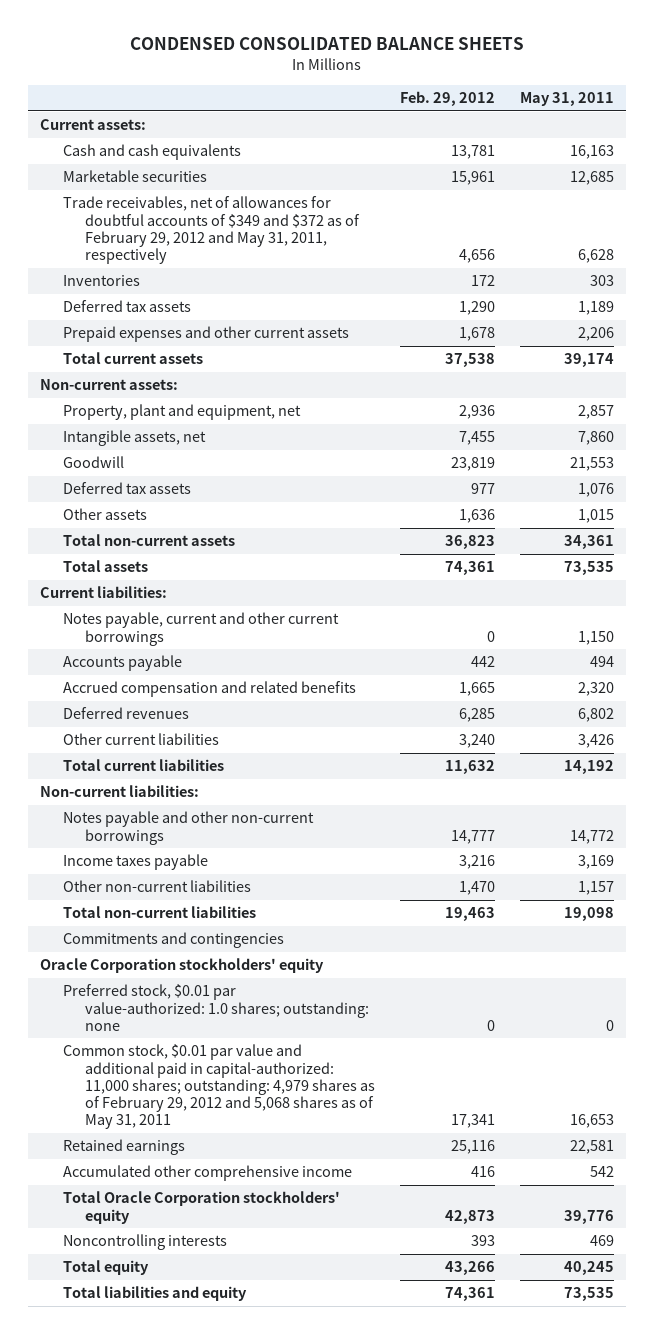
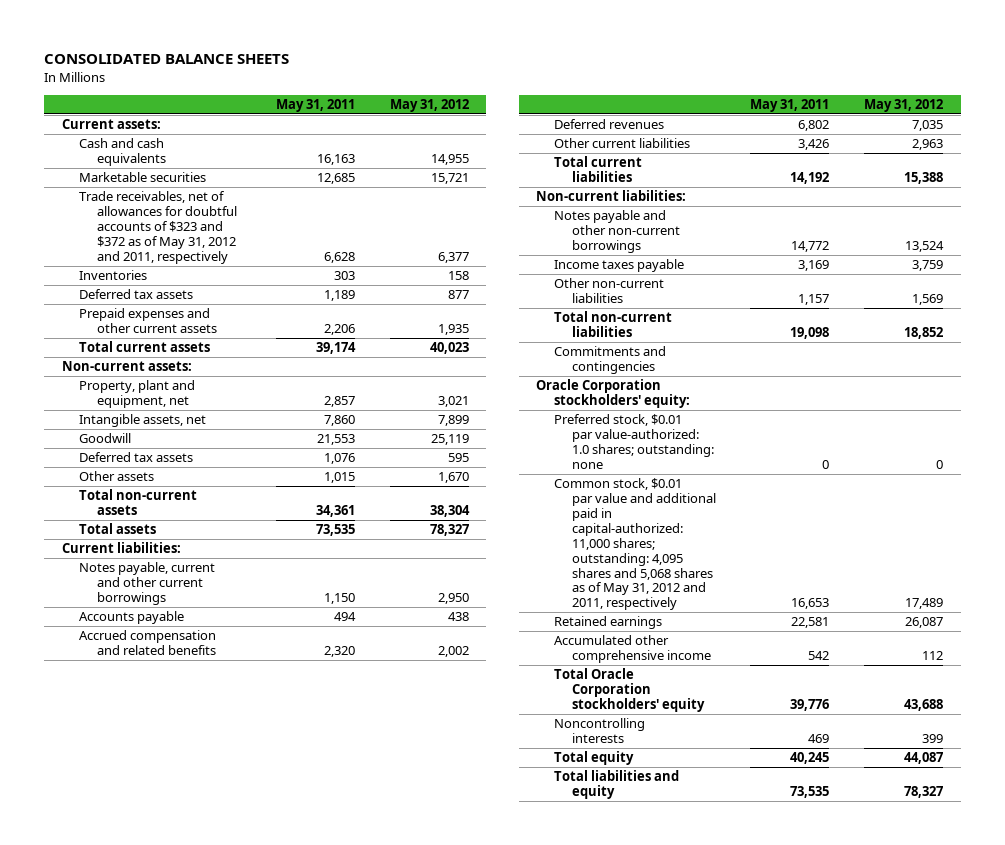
- CONDENSED CONSOLIDATED BALANCE SHEETS
+ CONSOLIDATED BALANCE SHEETS
- | Feb. 29, 2012 | May 31, 2011
+ | May 31, 2011 | May 31, 2012
- Trade receivables, net of allowances for doubtful accounts of $349 and $372 as of February 29, 2012 and May 31, 2011, respectively | 4,656 | 6,628
+ Trade receivables, net of allowances for doubtful accounts of $323 and $372 as of May 31, 2012 and 2011, respectively | 6,628 | 6,377
- Oracle Corporation stockholders' equity
+ Oracle Corporation stockholders' equity:
- Common stock, $0.01 par value and additional paid in capital-authorized: 11,000 shares; outstanding: 4,979 shares as of February 29, 2012 and 5,068 shares as of May 31, 2011 | 17,341 | 16,653
+ Common stock, $0.01 par value and additional paid in capital-authorized: 11,000 shares; outstanding: 4,095 shares and 5,068 shares as of May 31, 2012 and 2011, respectively | 16,653 | 17,489

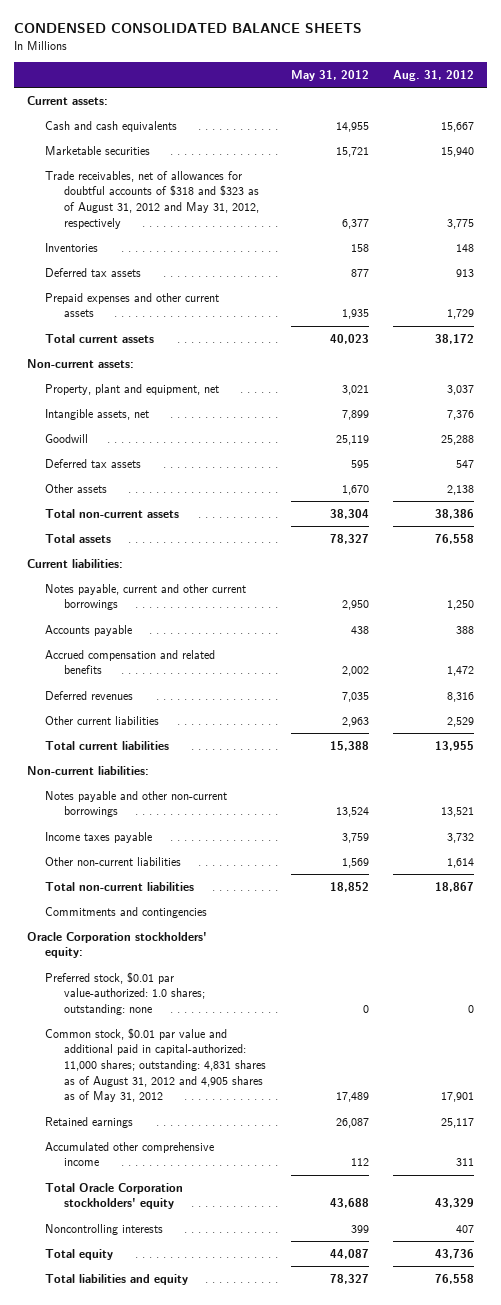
- CONSOLIDATED BALANCE SHEETS
+ CONDENSED CONSOLIDATED BALANCE SHEETS
- | May 31, 2011 | May 31, 2012
+ | May 31, 2012 | Aug. 31, 2012
- Trade receivables, net of allowances for doubtful accounts of $323 and $372 as of May 31, 2012 and 2011, respectively | 6,628 | 6,377
+ Trade receivables, net of allowances for doubtful accounts of $318 and $323 as of August 31, 2012 and May 31, 2012, respectively | 6,377 | 3,775
- Common stock, $0.01 par value and additional paid in capital-authorized: 11,000 shares; outstanding: 4,095 shares and 5,068 shares as of May 31, 2012 and 2011, respectively | 16,653 | 17,489
+ Common stock, $0.01 par value and additional paid in capital-authorized: 11,000 shares; outstanding: 4,831 shares as of August 31, 2012 and 4,905 shares as of May 31, 2012 | 17,489 | 17,901

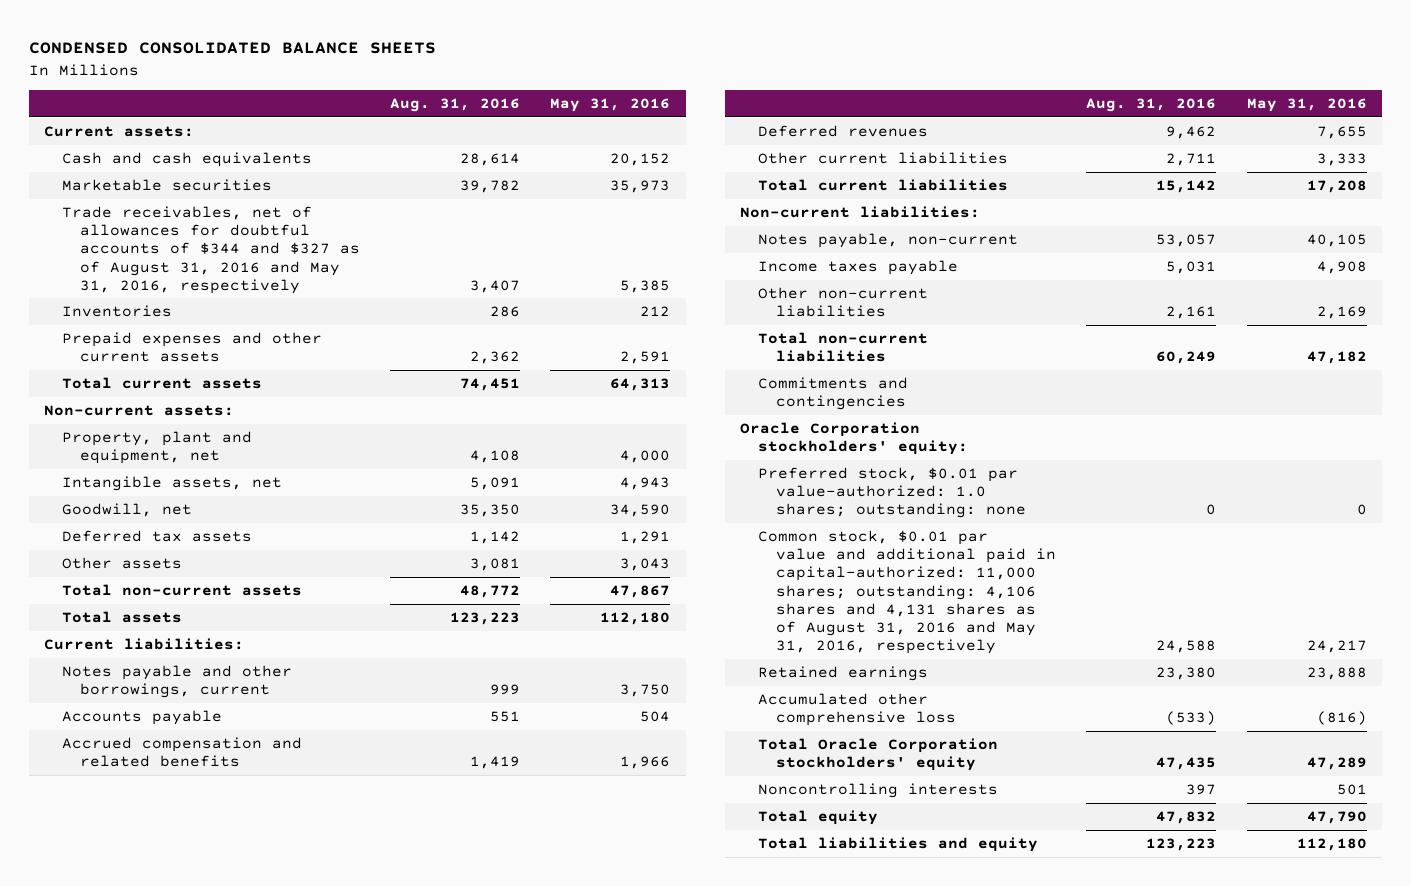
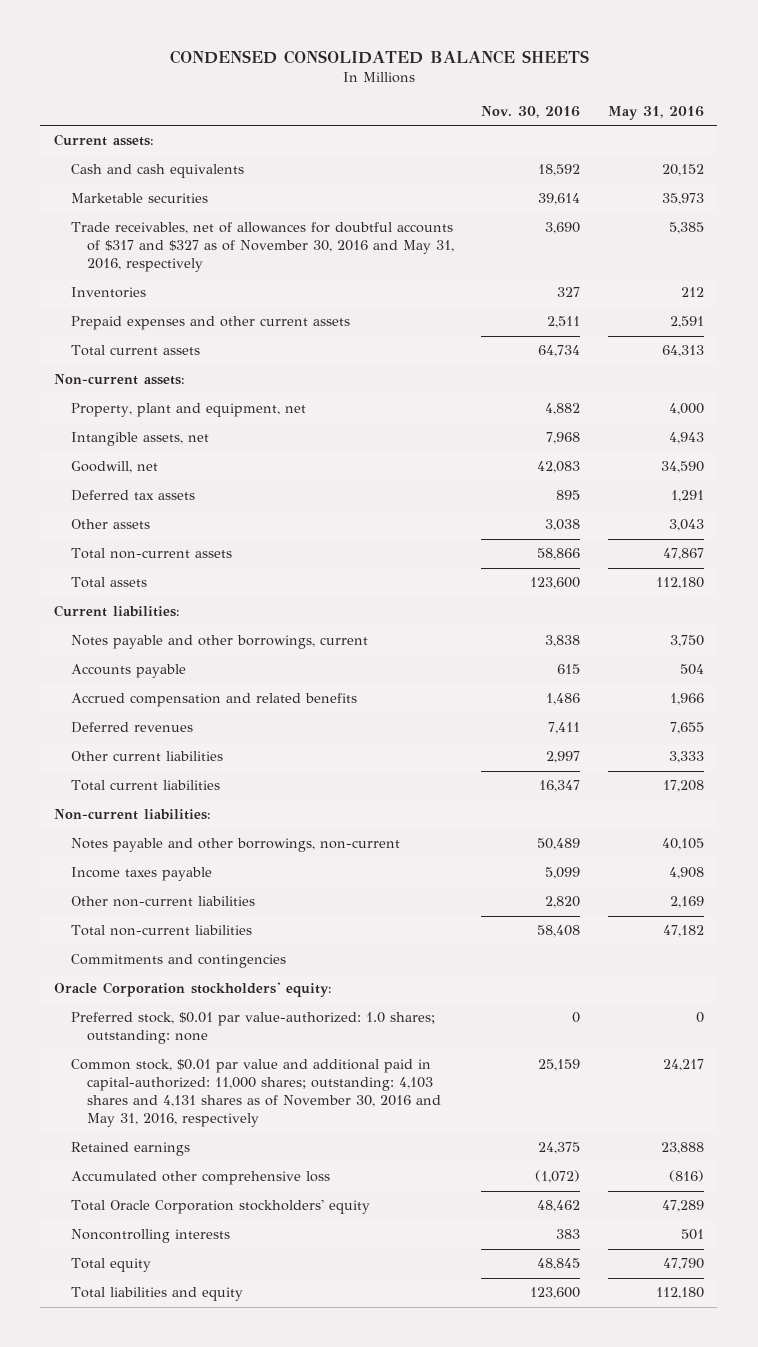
- | Aug. 31, 2016 | May 31, 2016
+ | Nov. 30, 2016 | May 31, 2016
- Trade receivables, net of allowances for doubtful accounts of $344 and $327 as of August 31, 2016 and May 31, 2016, respectively | 3,407 | 5,385
+ Trade receivables, net of allowances for doubtful accounts of $317 and $327 as of November 30, 2016 and May 31, 2016, respectively | 3,690 | 5,385
- Notes payable, non-current | 53,057 | 40,105
+ Notes payable and other borrowings, non-current | 50,489 | 40,105
- Common stock, $0.01 par value and additional paid in capital-authorized: 11,000 shares; outstanding: 4,106 shares and 4,131 shares as of August 31, 2016 and May 31, 2016, respectively | 24,588 | 24,217
+ Common stock, $0.01 par value and additional paid in capital-authorized: 11,000 shares; outstanding: 4,103 shares and 4,131 shares as of November 30, 2016 and May 31, 2016, respectively | 25,159 | 24,217

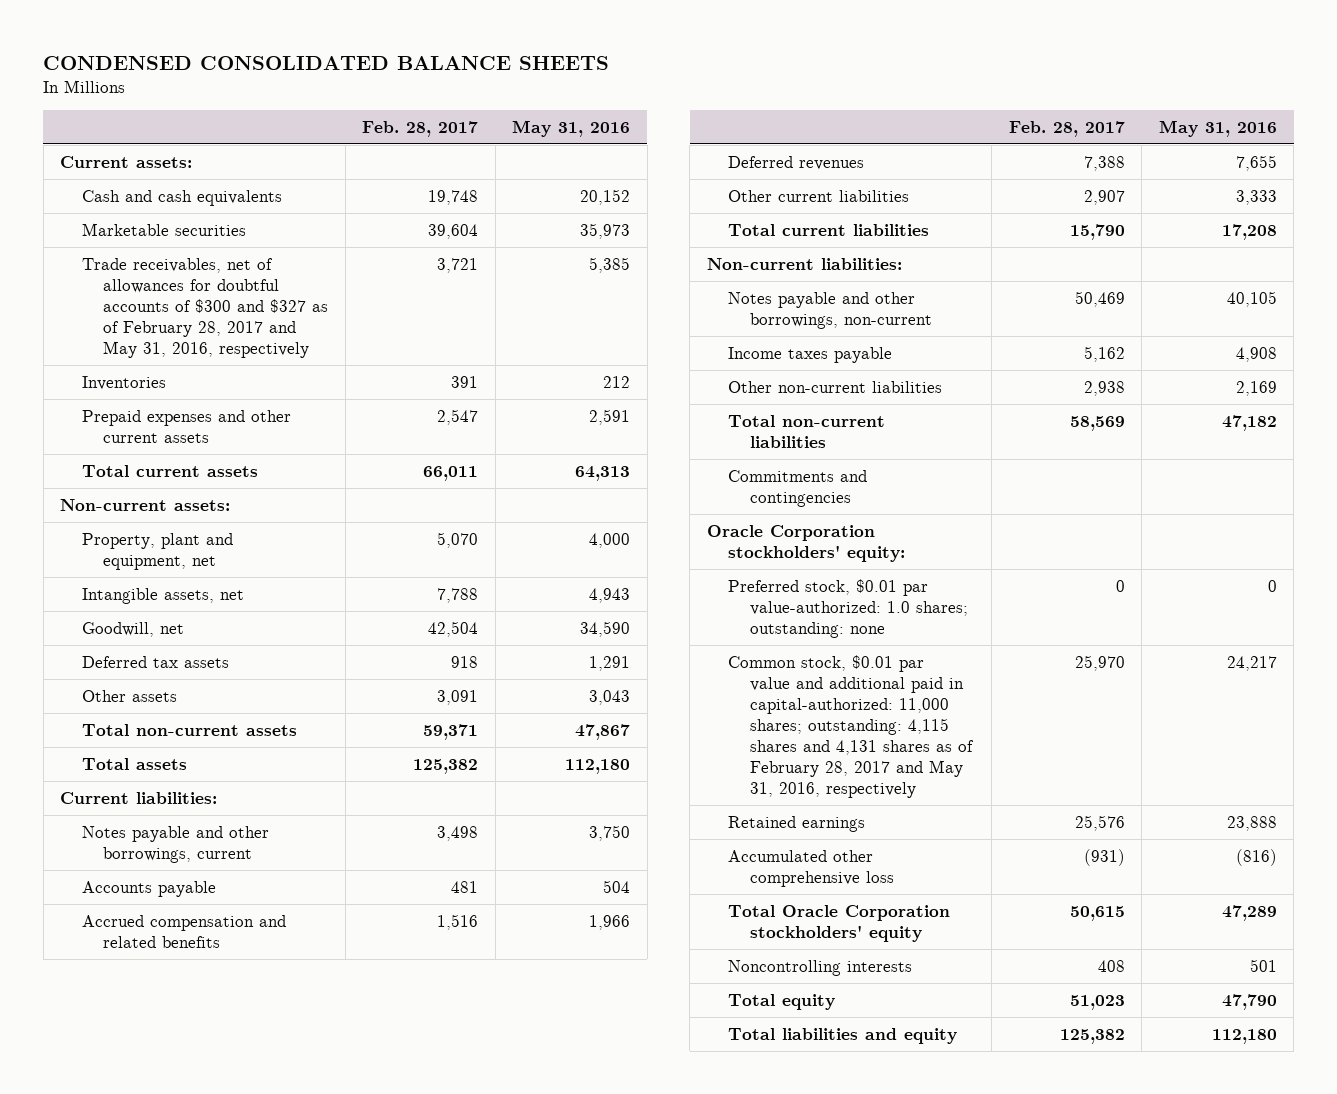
- | Nov. 30, 2016 | May 31, 2016
+ | Feb. 28, 2017 | May 31, 2016
- Trade receivables, net of allowances for doubtful accounts of $317 and $327 as of November 30, 2016 and May 31, 2016, respectively | 3,690 | 5,385
+ Trade receivables, net of allowances for doubtful accounts of $300 and $327 as of February 28, 2017 and May 31, 2016, respectively | 3,721 | 5,385
- Common stock, $0.01 par value and additional paid in capital-authorized: 11,000 shares; outstanding: 4,103 shares and 4,131 shares as of November 30, 2016 and May 31, 2016, respectively | 25,159 | 24,217
+ Common stock, $0.01 par value and additional paid in capital-authorized: 11,000 shares; outstanding: 4,115 shares and 4,131 shares as of February 28, 2017 and May 31, 2016, respectively | 25,970 | 24,217

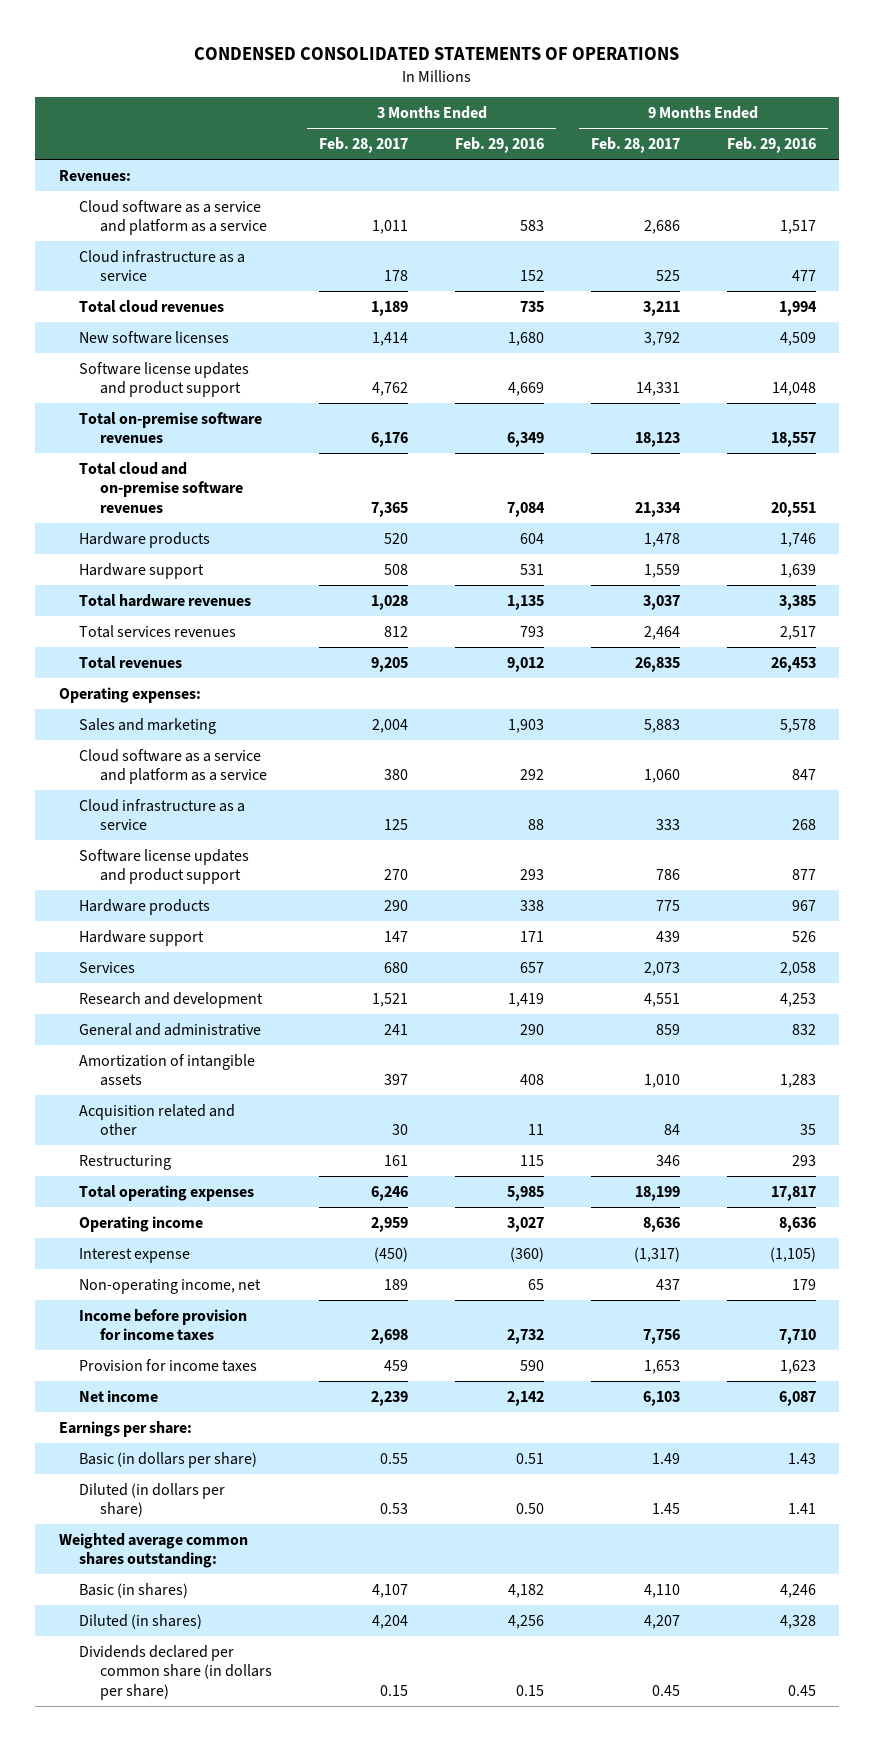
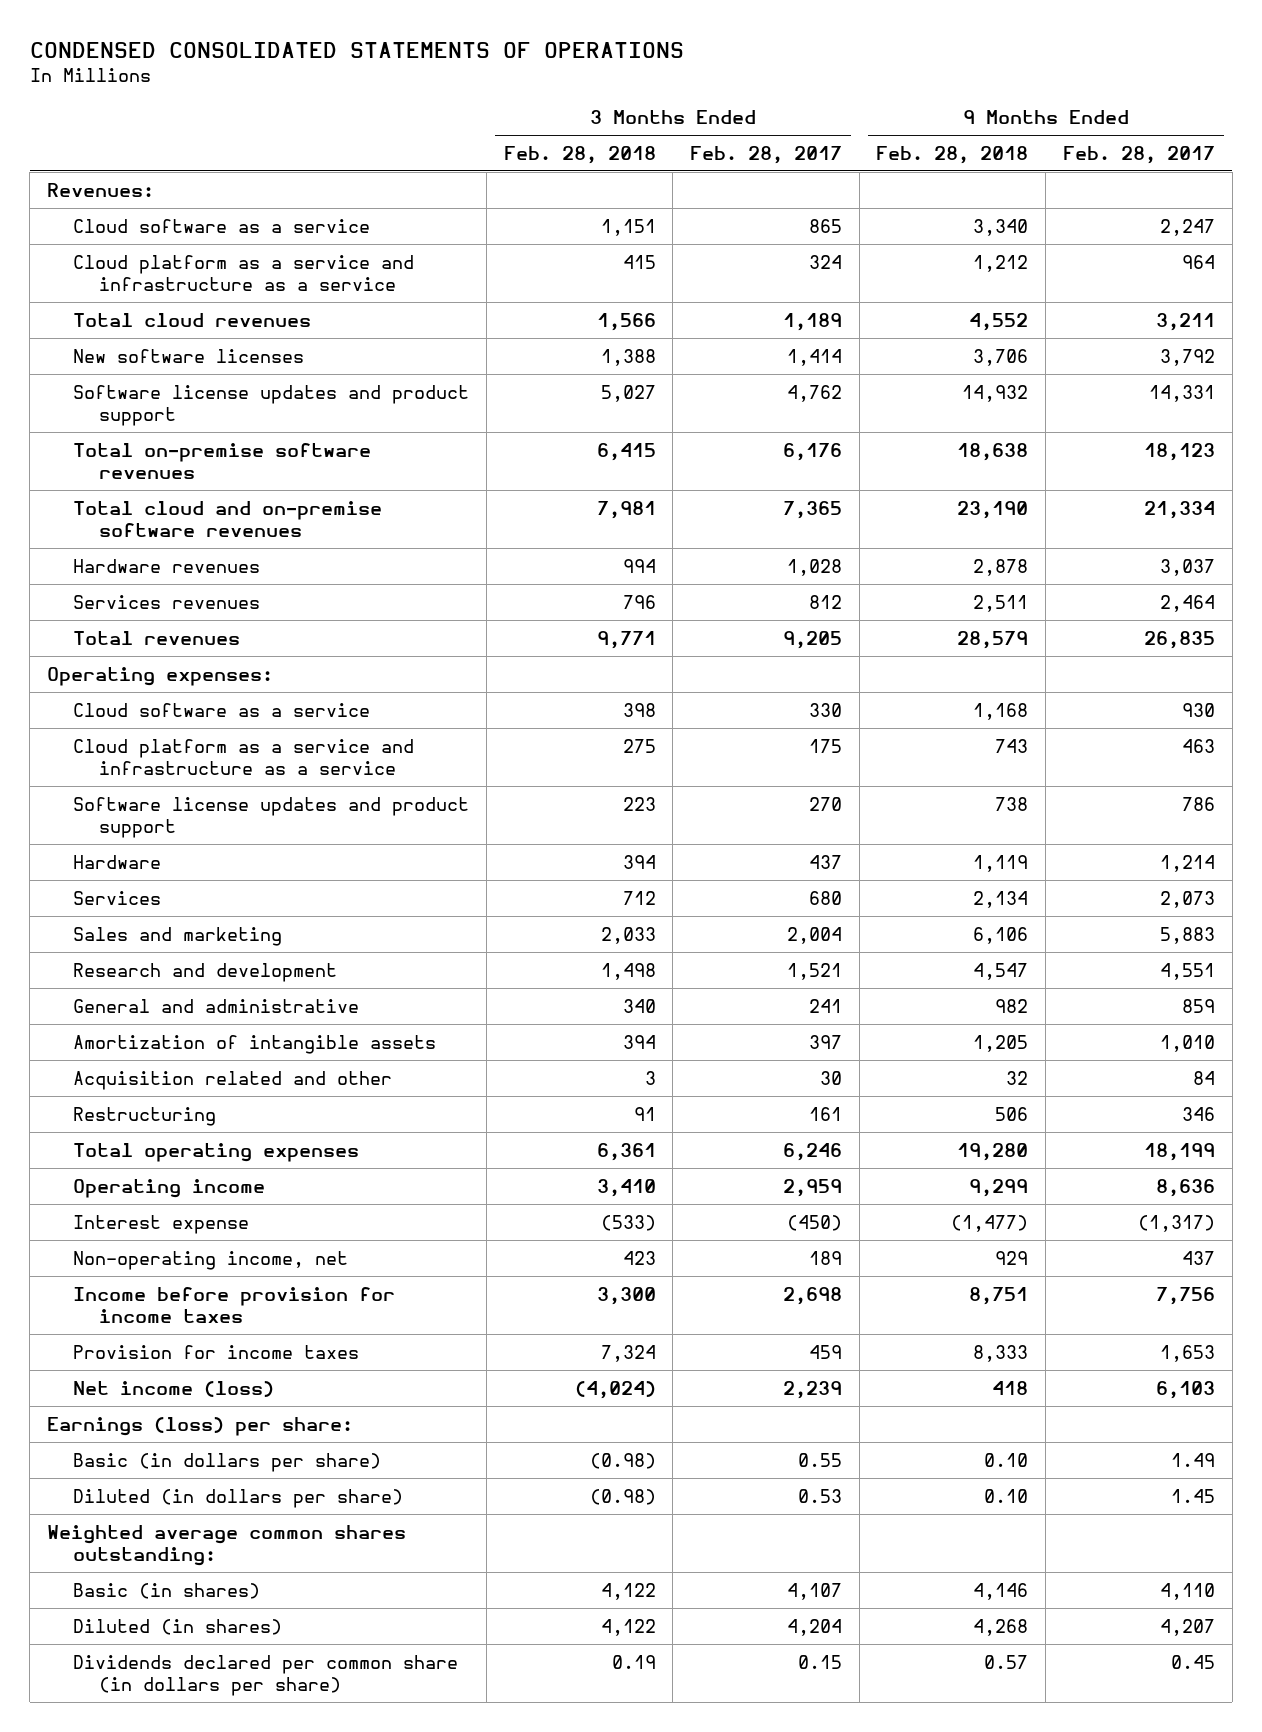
- | 3 Months Ended Feb. 28, 2017 | 3 Months Ended Feb. 29, 2016 | 9 Months Ended Feb. 28, 2017 | 9 Months Ended Feb. 29, 2016
+ | 3 Months Ended Feb. 28, 2018 | 3 Months Ended Feb. 28, 2017 | 9 Months Ended Feb. 28, 2018 | 9 Months Ended Feb. 28, 2017
- Cloud software as a service and platform as a service | 1,011 | 583 | 2,686 | 1,517
- Cloud infrastructure as a service | 178 | 152 | 525 | 477
+ Cloud software as a service | 1,151 | 865 | 3,340 | 2,247
+ Cloud platform as a service and infrastructure as a service | 415 | 324 | 1,212 | 964
- Hardware products | 520 | 604 | 1,478 | 1,746
- Hardware support | 508 | 531 | 1,559 | 1,639
- Total hardware revenues | 1,028 | 1,135 | 3,037 | 3,385
- Total services revenues | 812 | 793 | 2,464 | 2,517
+ Hardware revenues | 994 | 1,028 | 2,878 | 3,037
+ Services revenues | 796 | 812 | 2,511 | 2,464
- Cloud software as a service and platform as a service | 380 | 292 | 1,060 | 847
- Cloud infrastructure as a service | 125 | 88 | 333 | 268
+ Cloud software as a service | 398 | 330 | 1,168 | 930
+ Cloud platform as a service and infrastructure as a service | 275 | 175 | 743 | 463
- Hardware products | 290 | 338 | 775 | 967
- Hardware support | 147 | 171 | 439 | 526
+ Hardware | 394 | 437 | 1,119 | 1,214
moved down: Sales and marketing | 2,033 | 2,004 | 6,106 | 5,883
- Net income | 2,239 | 2,142 | 6,103 | 6,087
- Earnings per share:
+ Net income (loss) | (4,024) | 2,239 | 418 | 6,103
+ Earnings (loss) per share:

